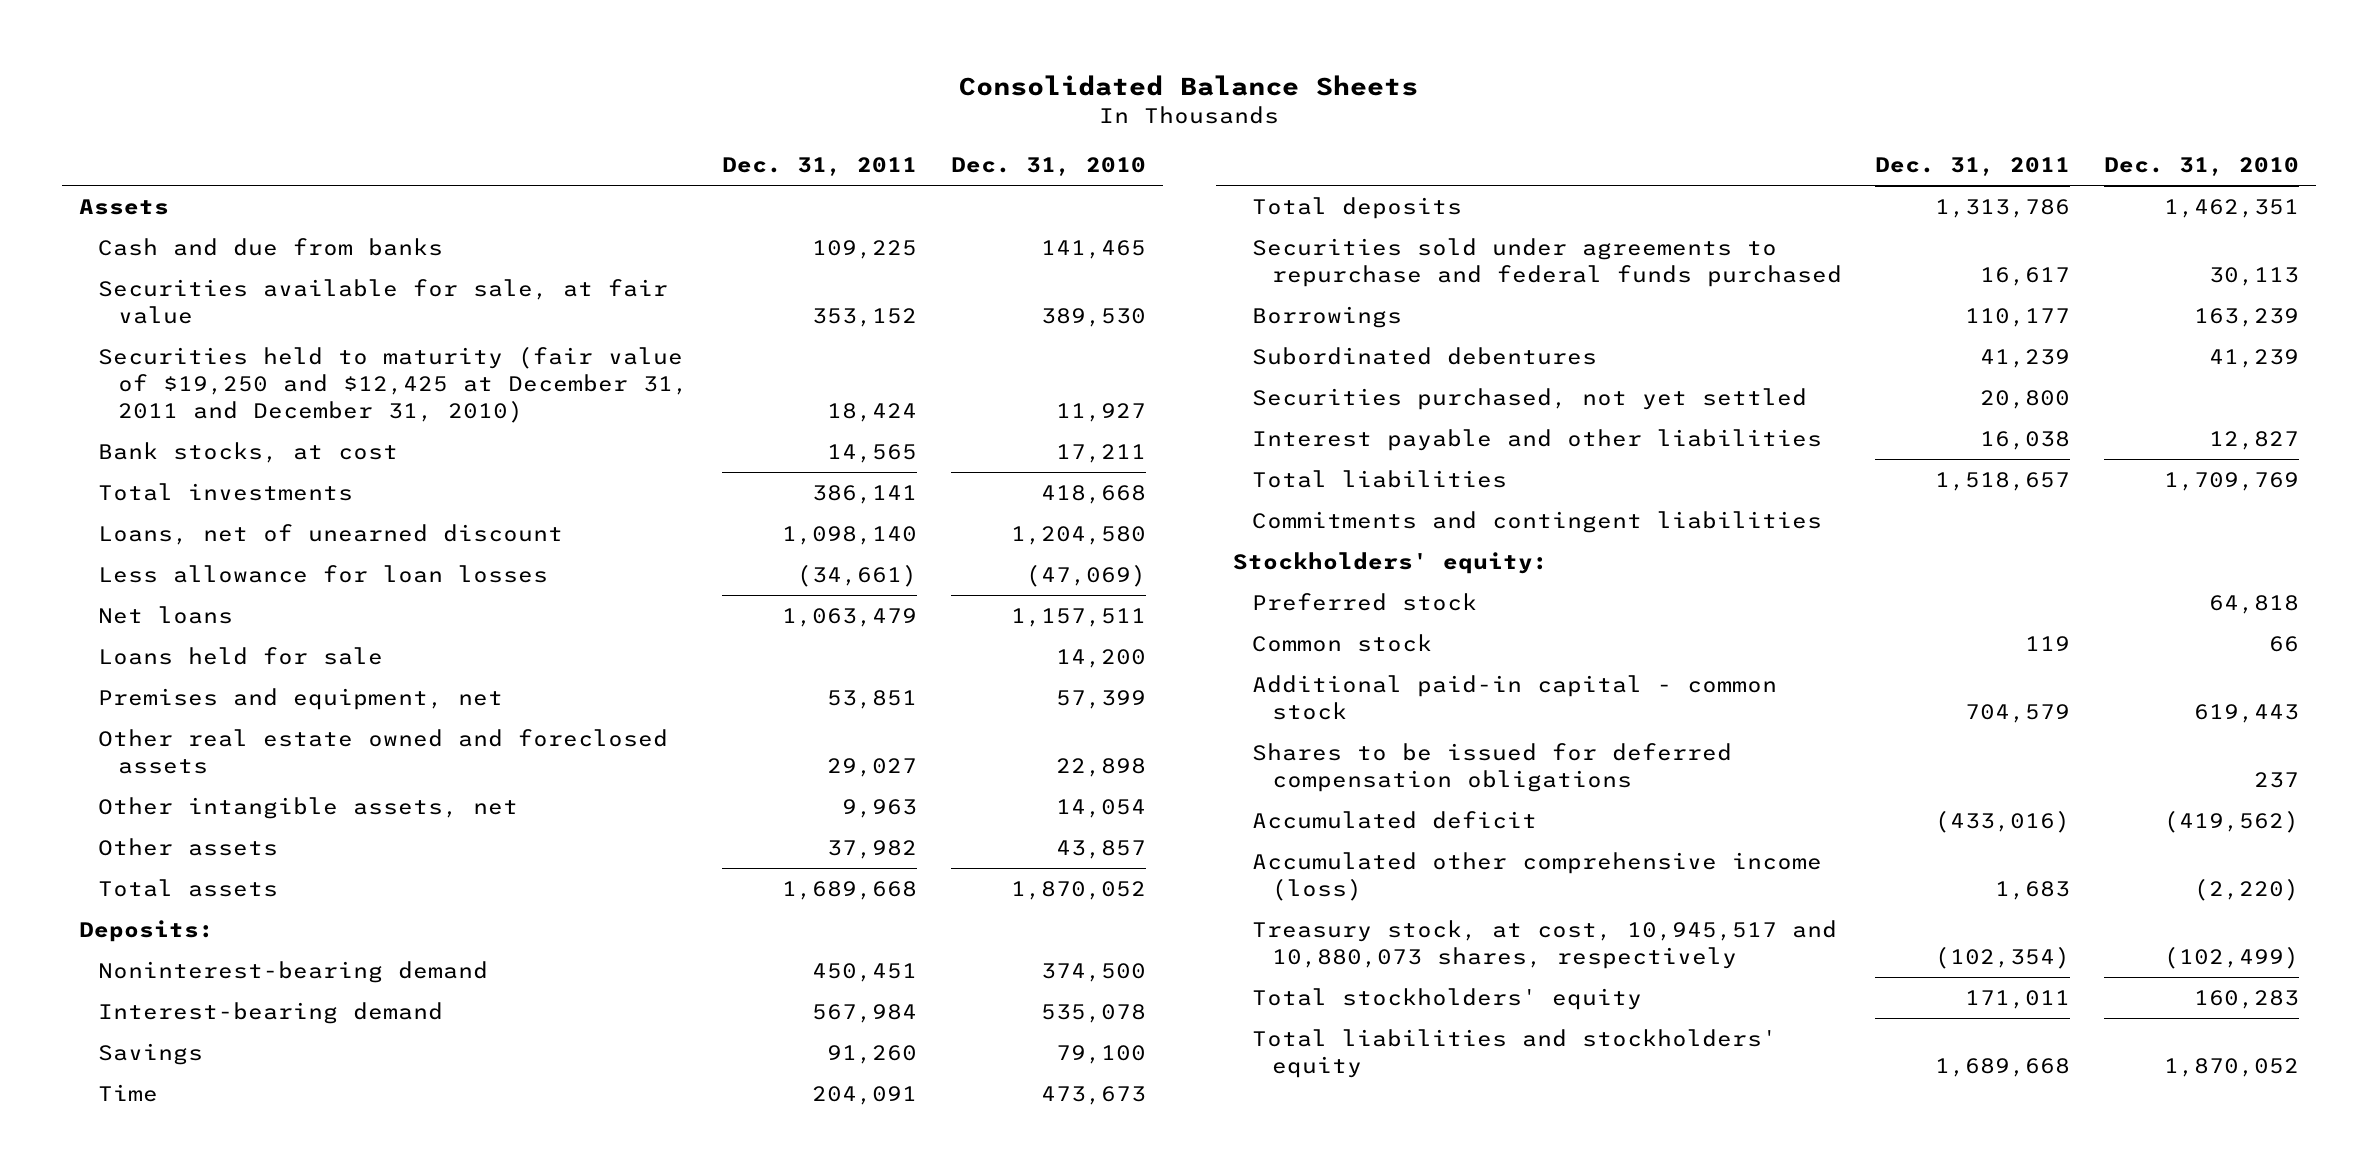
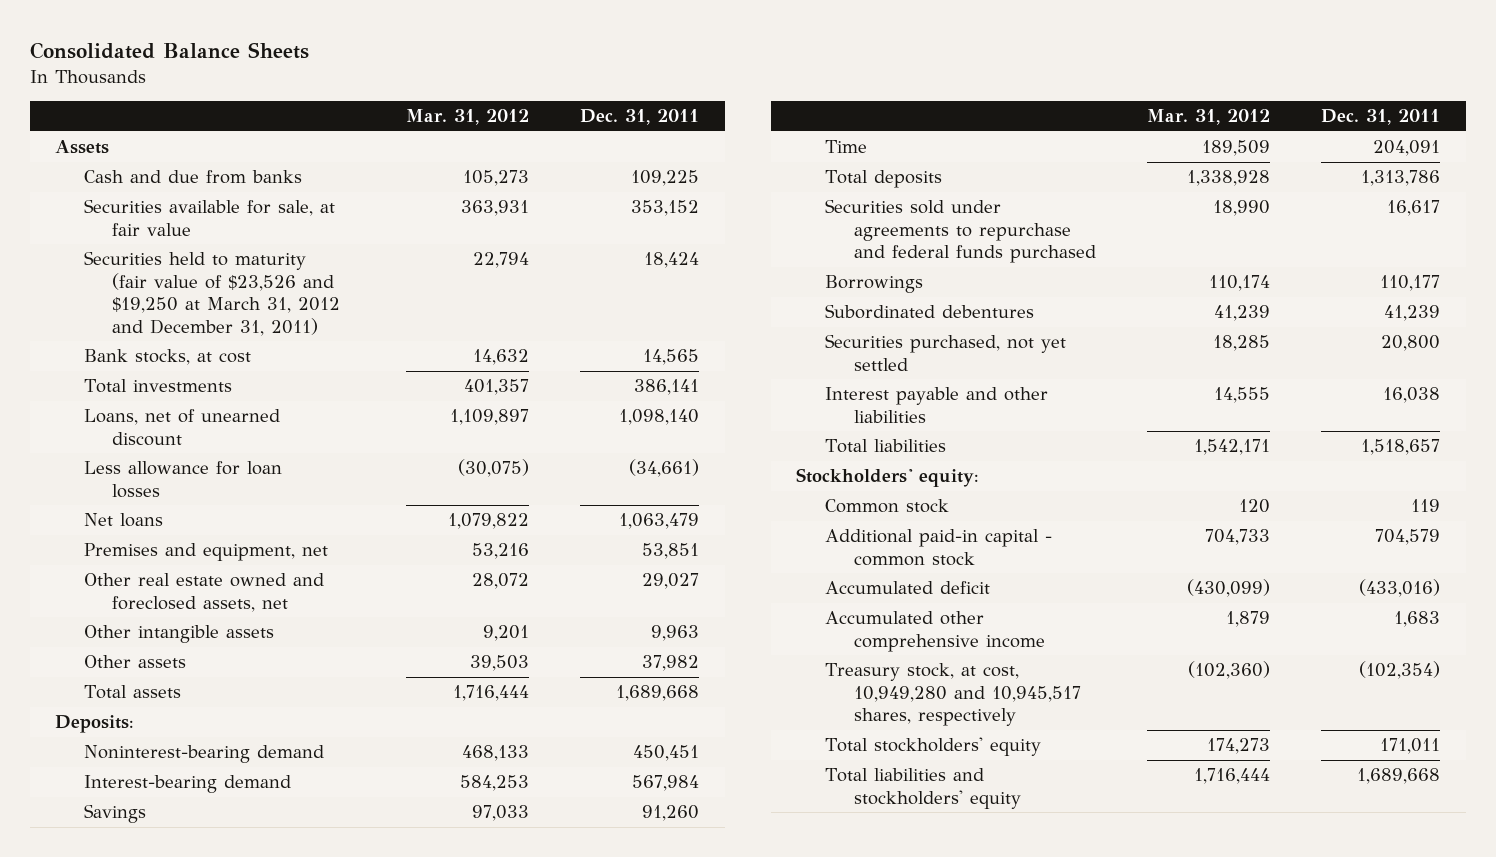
- | Dec. 31, 2011 | Dec. 31, 2010
+ | Mar. 31, 2012 | Dec. 31, 2011
- Securities held to maturity (fair value of $19,250 and $12,425 at December 31, 2011 and December 31, 2010) | 18,424 | 11,927
+ Securities held to maturity (fair value of $23,526 and $19,250 at March 31, 2012 and December 31, 2011) | 22,794 | 18,424
- Loans held for sale | | 14,200
- Other real estate owned and foreclosed assets | 29,027 | 22,898
- Other intangible assets, net | 9,963 | 14,054
+ Other real estate owned and foreclosed assets, net | 28,072 | 29,027
+ Other intangible assets | 9,201 | 9,963
- Commitments and contingent liabilities
- Preferred stock | | 64,818
- Shares to be issued for deferred compensation obligations | | 237
- Accumulated other comprehensive income (loss) | 1,683 | (2,220)
- Treasury stock, at cost, 10,945,517 and 10,880,073 shares, respectively | (102,354) | (102,499)
+ Accumulated other comprehensive income | 1,879 | 1,683
+ Treasury stock, at cost, 10,949,280 and 10,945,517 shares, respectively | (102,360) | (102,354)

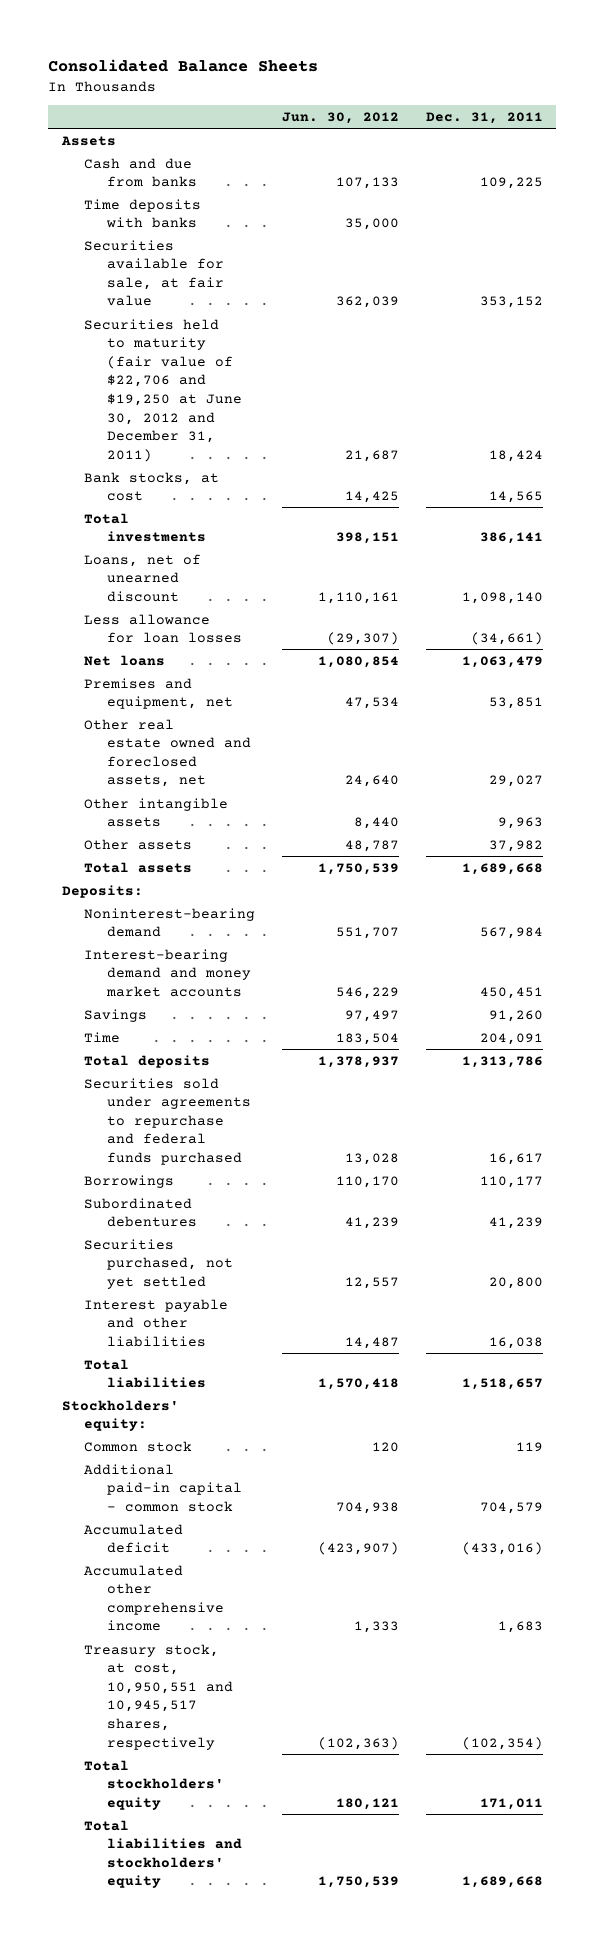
- | Mar. 31, 2012 | Dec. 31, 2011
+ | Jun. 30, 2012 | Dec. 31, 2011
+ Time deposits with banks | 35,000 |
- Securities held to maturity (fair value of $23,526 and $19,250 at March 31, 2012 and December 31, 2011) | 22,794 | 18,424
+ Securities held to maturity (fair value of $22,706 and $19,250 at June 30, 2012 and December 31, 2011) | 21,687 | 18,424
- Noninterest-bearing demand | 468,133 | 450,451
- Interest-bearing demand | 584,253 | 567,984
+ Noninterest-bearing demand | 551,707 | 567,984
+ Interest-bearing demand and money market accounts | 546,229 | 450,451
- Treasury stock, at cost, 10,949,280 and 10,945,517 shares, respectively | (102,360) | (102,354)
+ Treasury stock, at cost, 10,950,551 and 10,945,517 shares, respectively | (102,363) | (102,354)

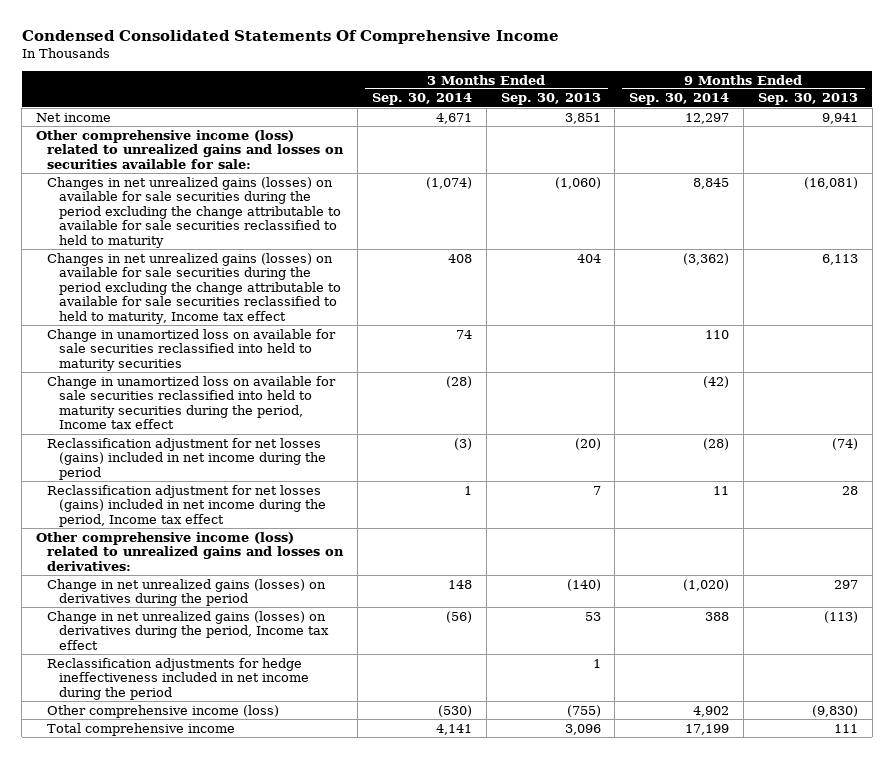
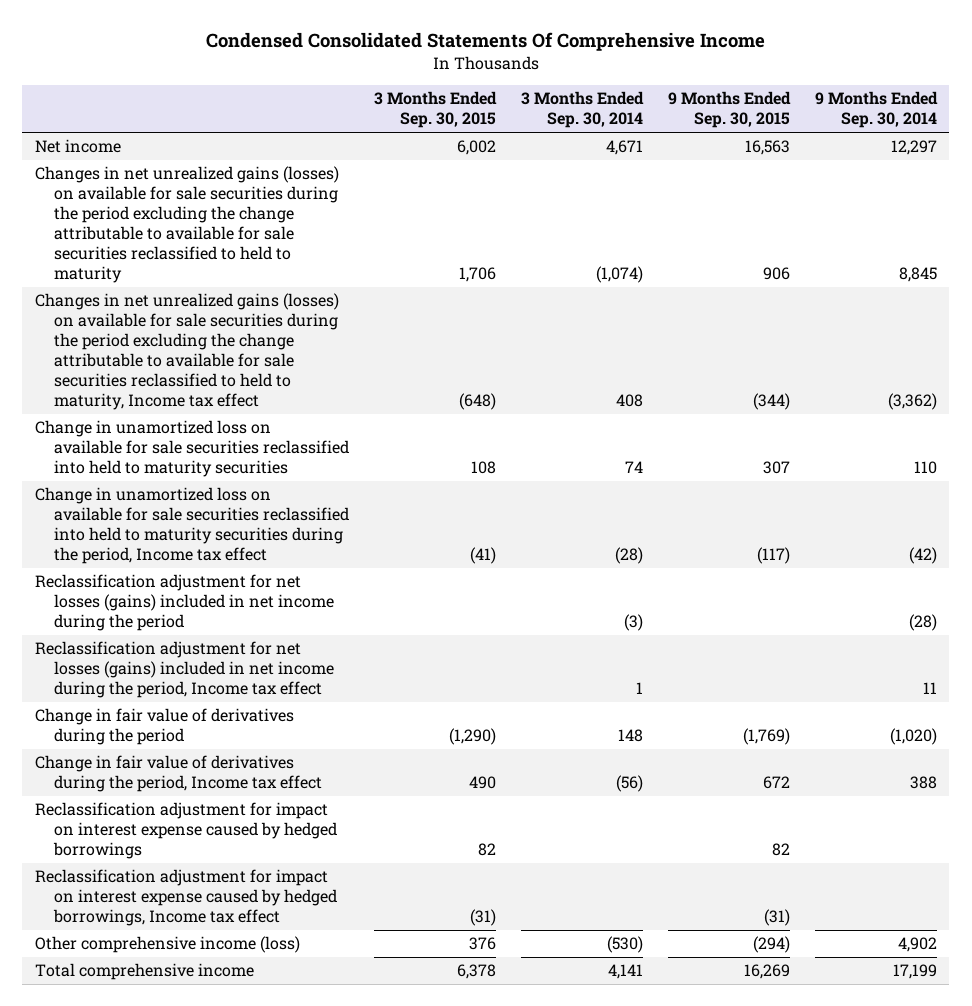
- | 3 Months Ended Sep. 30, 2014 | 3 Months Ended Sep. 30, 2013 | 9 Months Ended Sep. 30, 2014 | 9 Months Ended Sep. 30, 2013
+ | 3 Months Ended Sep. 30, 2015 | 3 Months Ended Sep. 30, 2014 | 9 Months Ended Sep. 30, 2015 | 9 Months Ended Sep. 30, 2014
- Other comprehensive income (loss) related to unrealized gains and losses on securities available for sale:
- Other comprehensive income (loss) related to unrealized gains and losses on derivatives:
- Change in net unrealized gains (losses) on derivatives during the period | 148 | (140) | (1,020) | 297
- Change in net unrealized gains (losses) on derivatives during the period, Income tax effect | (56) | 53 | 388 | (113)
- Reclassification adjustments for hedge ineffectiveness included in net income during the period | | 1 | |
+ Change in fair value of derivatives during the period | (1,290) | 148 | (1,769) | (1,020)
+ Change in fair value of derivatives during the period, Income tax effect | 490 | (56) | 672 | 388
+ Reclassification adjustment for impact on interest expense caused by hedged borrowings | 82 | | 82 |
+ Reclassification adjustment for impact on interest expense caused by hedged borrowings, Income tax effect | (31) | | (31) |

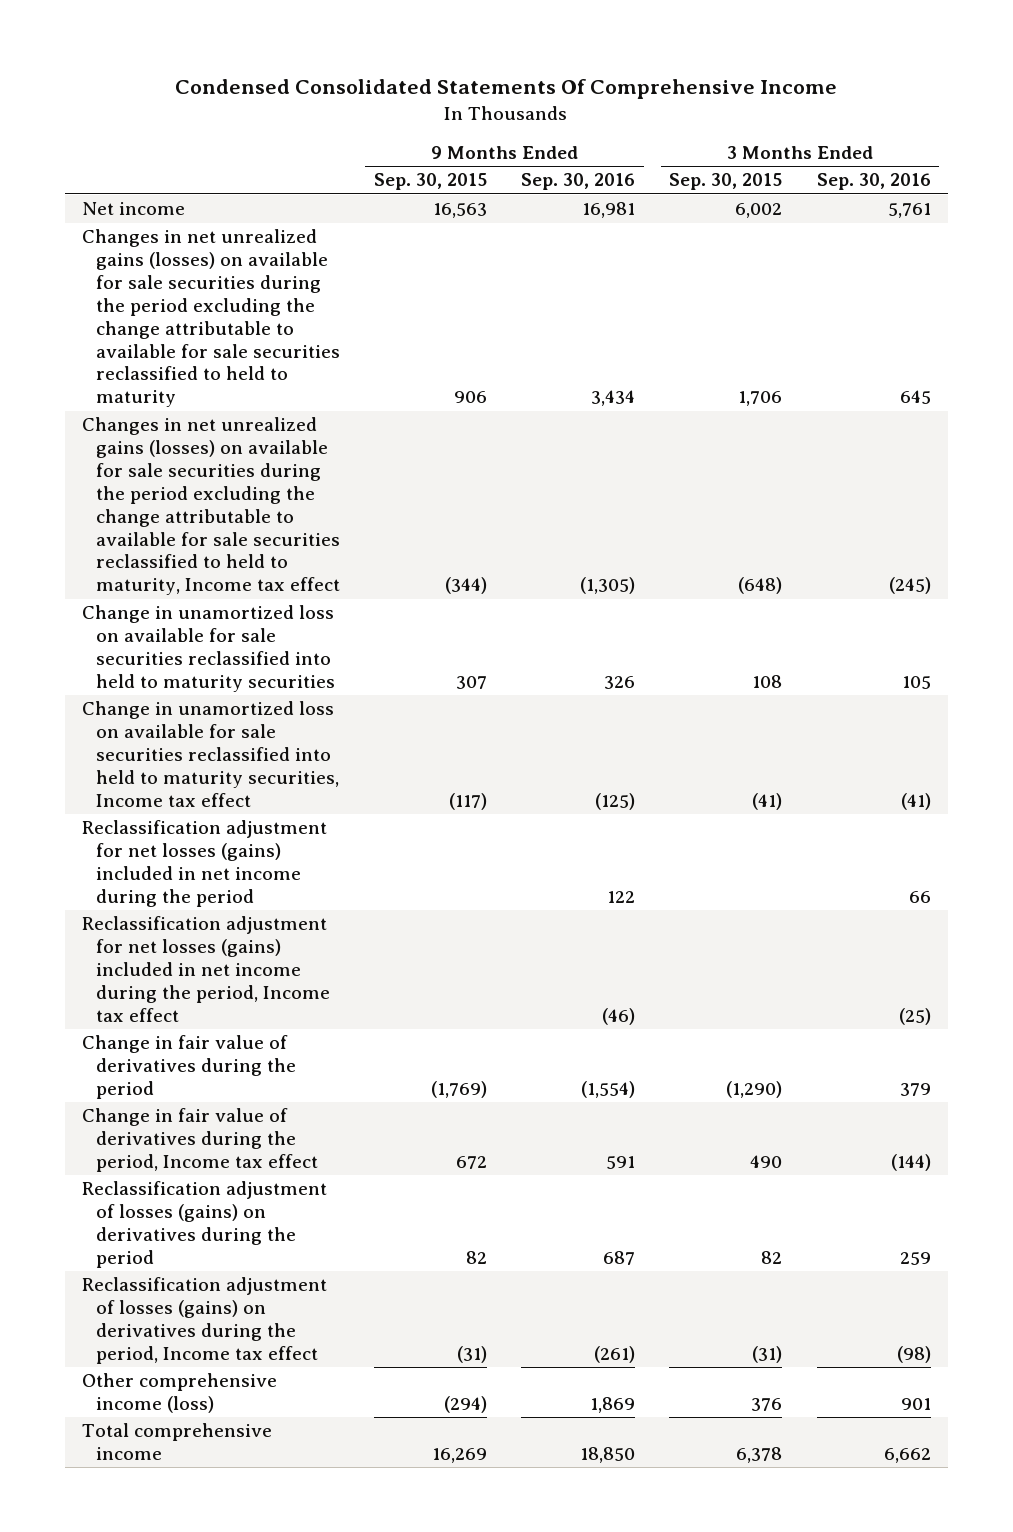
- | 3 Months Ended Sep. 30, 2015 | 3 Months Ended Sep. 30, 2014 | 9 Months Ended Sep. 30, 2015 | 9 Months Ended Sep. 30, 2014
+ | 9 Months Ended Sep. 30, 2015 | 9 Months Ended Sep. 30, 2016 | 3 Months Ended Sep. 30, 2015 | 3 Months Ended Sep. 30, 2016
- Change in unamortized loss on available for sale securities reclassified into held to maturity securities during the period, Income tax effect | (41) | (28) | (117) | (42)
+ Change in unamortized loss on available for sale securities reclassified into held to maturity securities, Income tax effect | (117) | (125) | (41) | (41)
- Reclassification adjustment for impact on interest expense caused by hedged borrowings | 82 | | 82 |
- Reclassification adjustment for impact on interest expense caused by hedged borrowings, Income tax effect | (31) | | (31) |
+ Reclassification adjustment of losses (gains) on derivatives during the period | 82 | 687 | 82 | 259
+ Reclassification adjustment of losses (gains) on derivatives during the period, Income tax effect | (31) | (261) | (31) | (98)

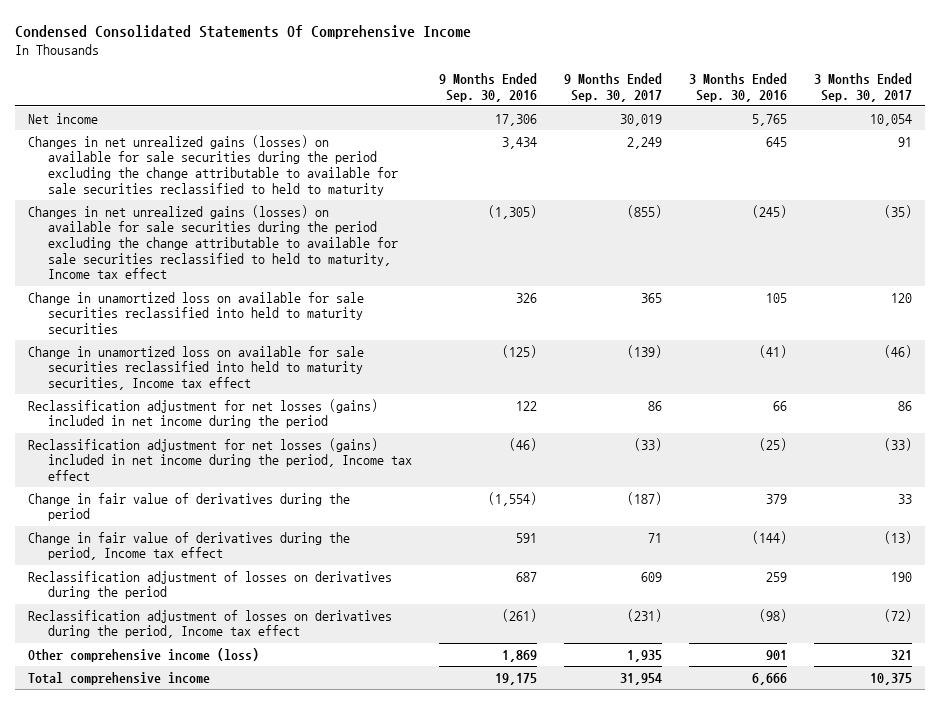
- | 9 Months Ended Sep. 30, 2015 | 9 Months Ended Sep. 30, 2016 | 3 Months Ended Sep. 30, 2015 | 3 Months Ended Sep. 30, 2016
+ | 9 Months Ended Sep. 30, 2016 | 9 Months Ended Sep. 30, 2017 | 3 Months Ended Sep. 30, 2016 | 3 Months Ended Sep. 30, 2017
- Net income | 16,563 | 16,981 | 6,002 | 5,761
+ Net income | 17,306 | 30,019 | 5,765 | 10,054
- Reclassification adjustment of losses (gains) on derivatives during the period | 82 | 687 | 82 | 259
- Reclassification adjustment of losses (gains) on derivatives during the period, Income tax effect | (31) | (261) | (31) | (98)
+ Reclassification adjustment of losses on derivatives during the period | 687 | 609 | 259 | 190
+ Reclassification adjustment of losses on derivatives during the period, Income tax effect | (261) | (231) | (98) | (72)
- Total comprehensive income | 16,269 | 18,850 | 6,378 | 6,662
+ Total comprehensive income | 19,175 | 31,954 | 6,666 | 10,375

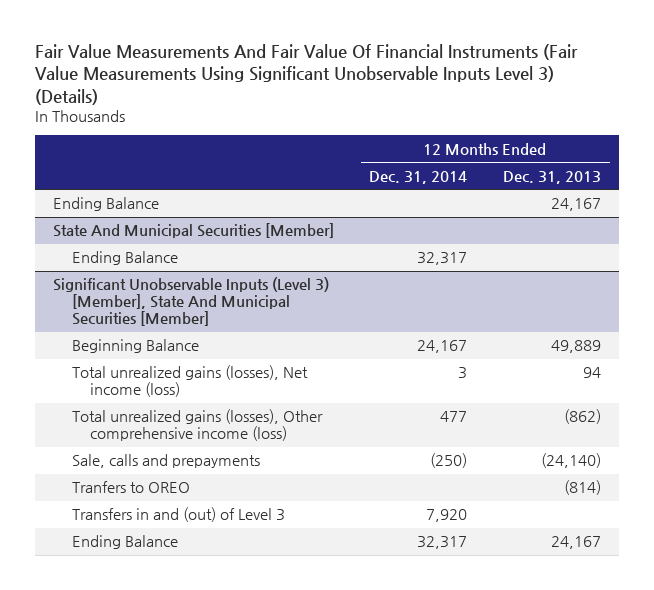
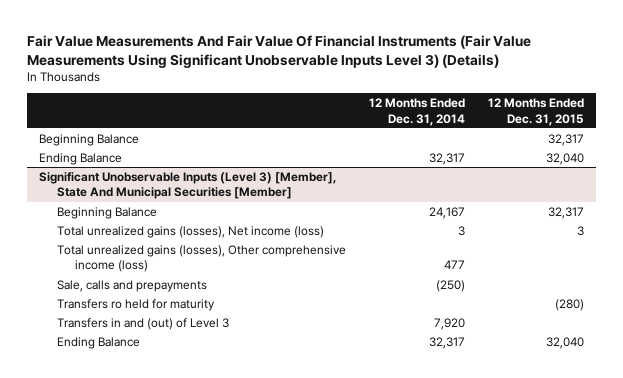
- | 12 Months Ended Dec. 31, 2014 | 12 Months Ended Dec. 31, 2013
+ | 12 Months Ended Dec. 31, 2014 | 12 Months Ended Dec. 31, 2015
- Ending Balance | | 24,167
- State And Municipal Securities [Member]
+ Beginning Balance | | 32,317
@ Significant Unobservable Inputs (Level 3) [Member], State And Municipal Securities [Member]
- Tranfers to OREO | | (814)
+ Transfers ro held for maturity | | (280)

